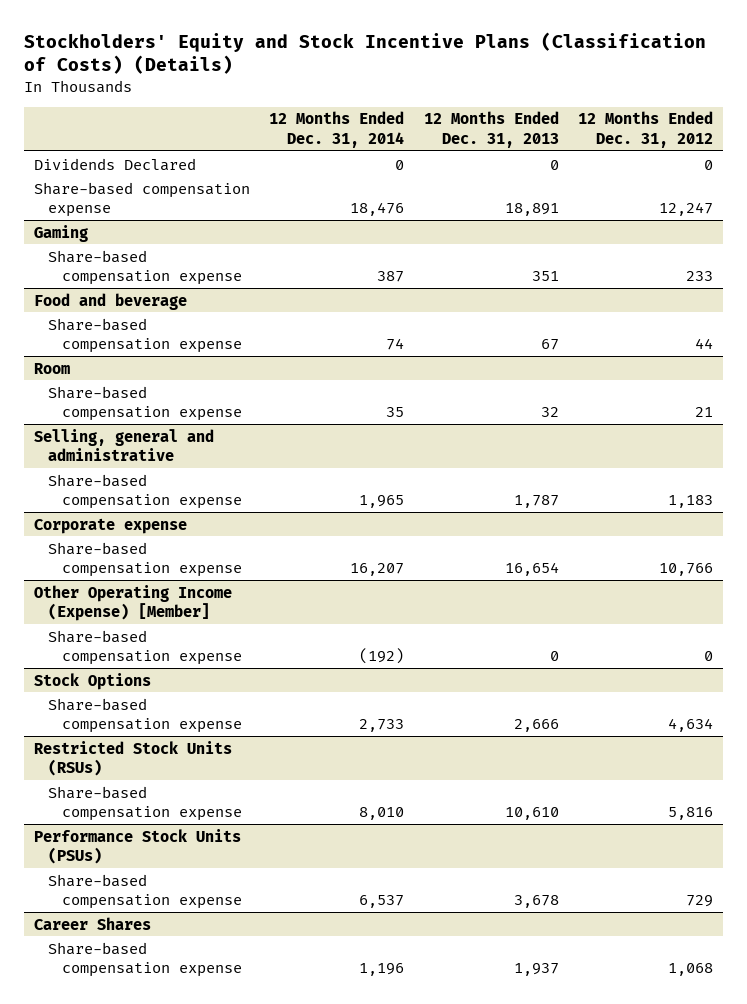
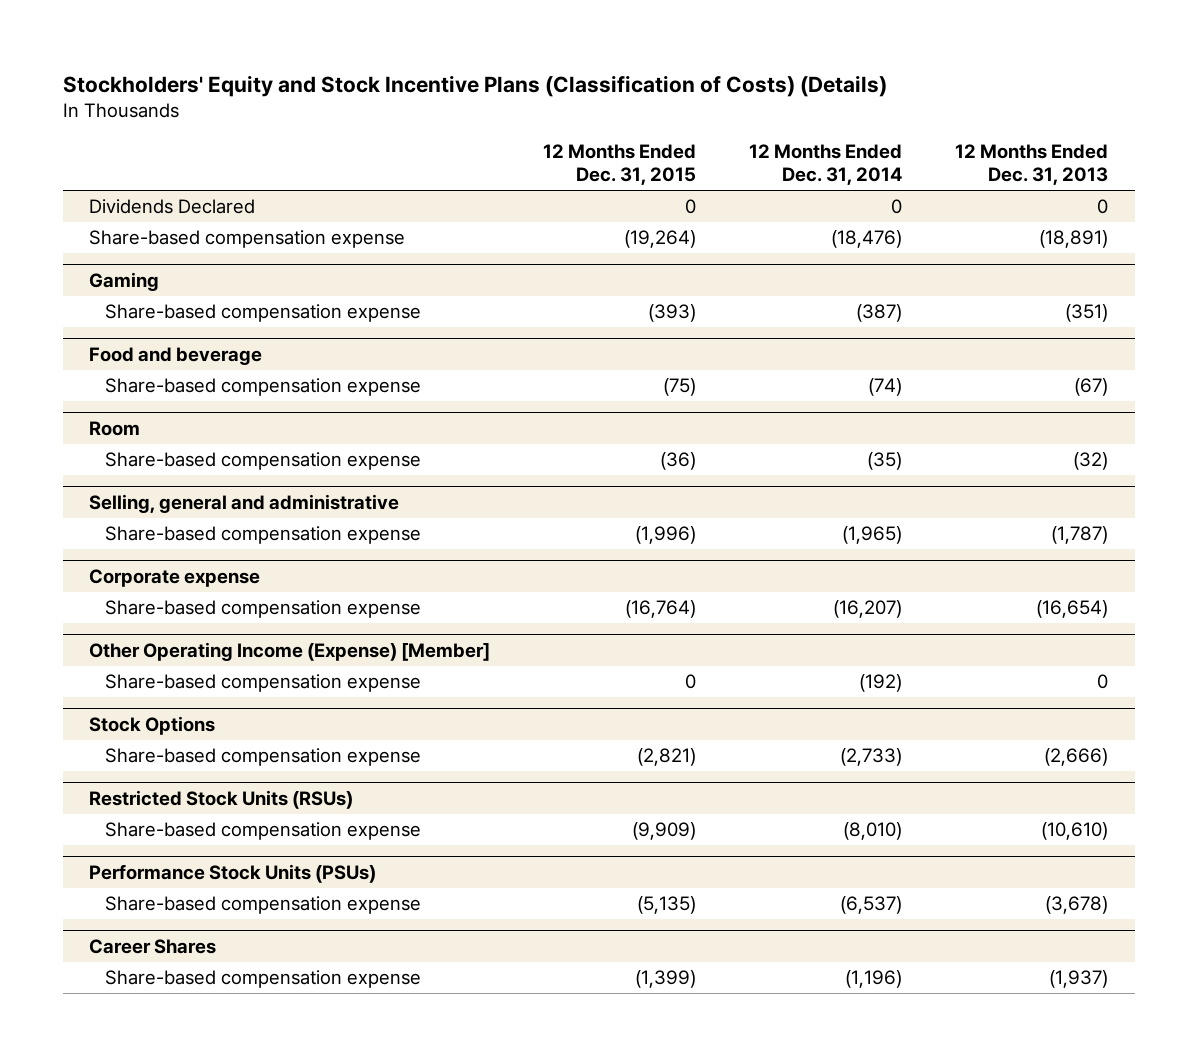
- | 12 Months Ended Dec. 31, 2014 | 12 Months Ended Dec. 31, 2013 | 12 Months Ended Dec. 31, 2012
+ | 12 Months Ended Dec. 31, 2015 | 12 Months Ended Dec. 31, 2014 | 12 Months Ended Dec. 31, 2013
- Share-based compensation expense | 18,476 | 18,891 | 12,247
+ Share-based compensation expense | (19,264) | (18,476) | (18,891)
@ Gaming
- Share-based compensation expense | 387 | 351 | 233
+ Share-based compensation expense | (393) | (387) | (351)
@ Food and beverage
- Share-based compensation expense | 74 | 67 | 44
+ Share-based compensation expense | (75) | (74) | (67)
@ Room
- Share-based compensation expense | 35 | 32 | 21
+ Share-based compensation expense | (36) | (35) | (32)
@ Selling, general and administrative
- Share-based compensation expense | 1,965 | 1,787 | 1,183
+ Share-based compensation expense | (1,996) | (1,965) | (1,787)
@ Corporate expense
- Share-based compensation expense | 16,207 | 16,654 | 10,766
+ Share-based compensation expense | (16,764) | (16,207) | (16,654)
@ Stock Options
- Share-based compensation expense | 2,733 | 2,666 | 4,634
+ Share-based compensation expense | (2,821) | (2,733) | (2,666)
@ Restricted Stock Units (RSUs)
- Share-based compensation expense | 8,010 | 10,610 | 5,816
+ Share-based compensation expense | (9,909) | (8,010) | (10,610)
@ Performance Stock Units (PSUs)
- Share-based compensation expense | 6,537 | 3,678 | 729
+ Share-based compensation expense | (5,135) | (6,537) | (3,678)
@ Career Shares
- Share-based compensation expense | 1,196 | 1,937 | 1,068
+ Share-based compensation expense | (1,399) | (1,196) | (1,937)

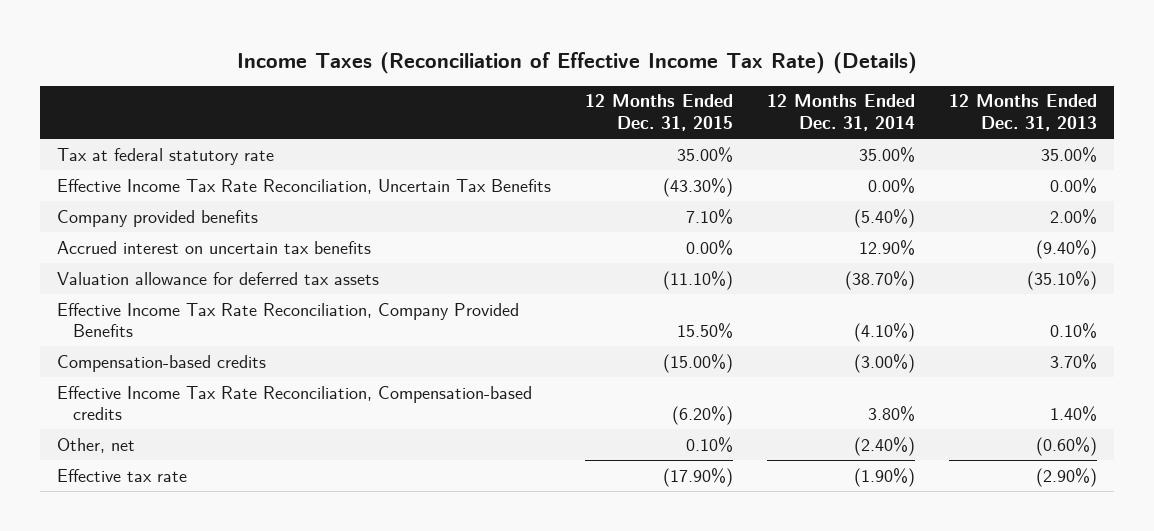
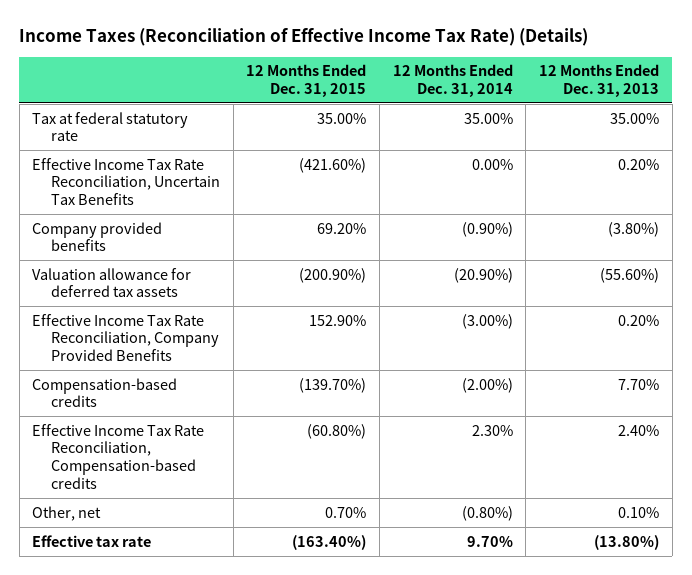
- Effective Income Tax Rate Reconciliation, Uncertain Tax Benefits | (43.30%) | 0.00% | 0.00%
- Company provided benefits | 7.10% | (5.40%) | 2.00%
- Accrued interest on uncertain tax benefits | 0.00% | 12.90% | (9.40%)
- Valuation allowance for deferred tax assets | (11.10%) | (38.70%) | (35.10%)
- Effective Income Tax Rate Reconciliation, Company Provided Benefits | 15.50% | (4.10%) | 0.10%
- Compensation-based credits | (15.00%) | (3.00%) | 3.70%
- Effective Income Tax Rate Reconciliation, Compensation-based credits | (6.20%) | 3.80% | 1.40%
- Other, net | 0.10% | (2.40%) | (0.60%)
- Effective tax rate | (17.90%) | (1.90%) | (2.90%)
+ Effective Income Tax Rate Reconciliation, Uncertain Tax Benefits | (421.60%) | 0.00% | 0.20%
+ Company provided benefits | 69.20% | (0.90%) | (3.80%)
+ Valuation allowance for deferred tax assets | (200.90%) | (20.90%) | (55.60%)
+ Effective Income Tax Rate Reconciliation, Company Provided Benefits | 152.90% | (3.00%) | 0.20%
+ Compensation-based credits | (139.70%) | (2.00%) | 7.70%
+ Effective Income Tax Rate Reconciliation, Compensation-based credits | (60.80%) | 2.30% | 2.40%
+ Other, net | 0.70% | (0.80%) | 0.10%
+ Effective tax rate | (163.40%) | 9.70% | (13.80%)

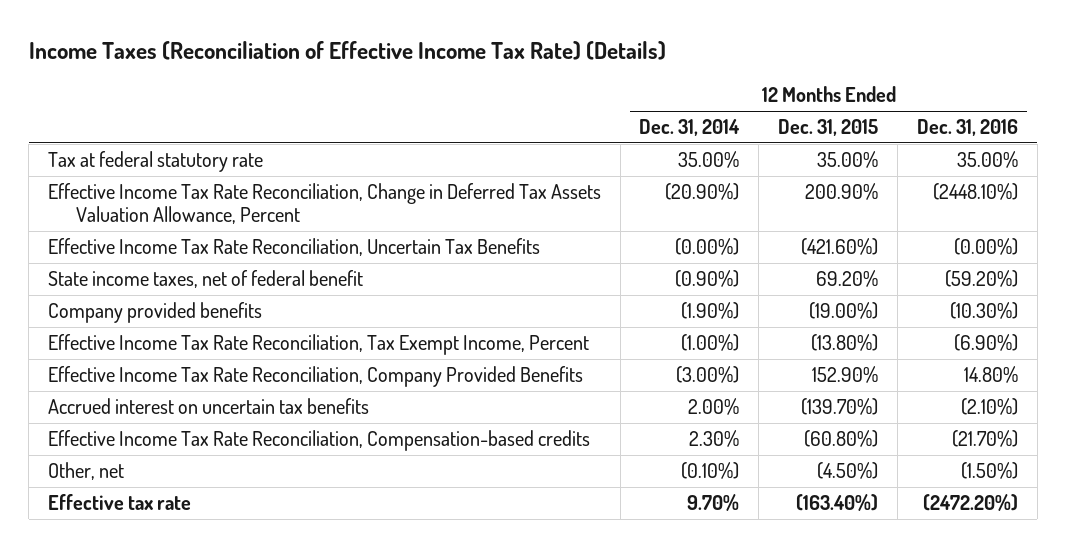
- | 12 Months Ended Dec. 31, 2015 | 12 Months Ended Dec. 31, 2014 | 12 Months Ended Dec. 31, 2013
+ | 12 Months Ended Dec. 31, 2014 | 12 Months Ended Dec. 31, 2015 | 12 Months Ended Dec. 31, 2016
- Effective Income Tax Rate Reconciliation, Uncertain Tax Benefits | (421.60%) | 0.00% | 0.20%
- Company provided benefits | 69.20% | (0.90%) | (3.80%)
- Valuation allowance for deferred tax assets | (200.90%) | (20.90%) | (55.60%)
+ Effective Income Tax Rate Reconciliation, Change in Deferred Tax Assets Valuation Allowance, Percent | (20.90%) | 200.90% | (2448.10%)
+ Effective Income Tax Rate Reconciliation, Uncertain Tax Benefits | (0.00%) | (421.60%) | (0.00%)
+ State income taxes, net of federal benefit | (0.90%) | 69.20% | (59.20%)
+ Company provided benefits | (1.90%) | (19.00%) | (10.30%)
+ Effective Income Tax Rate Reconciliation, Tax Exempt Income, Percent | (1.00%) | (13.80%) | (6.90%)
- Compensation-based credits | (139.70%) | (2.00%) | 7.70%
+ Accrued interest on uncertain tax benefits | 2.00% | (139.70%) | (2.10%)
- Other, net | 0.70% | (0.80%) | 0.10%
+ Other, net | (0.10%) | (4.50%) | (1.50%)

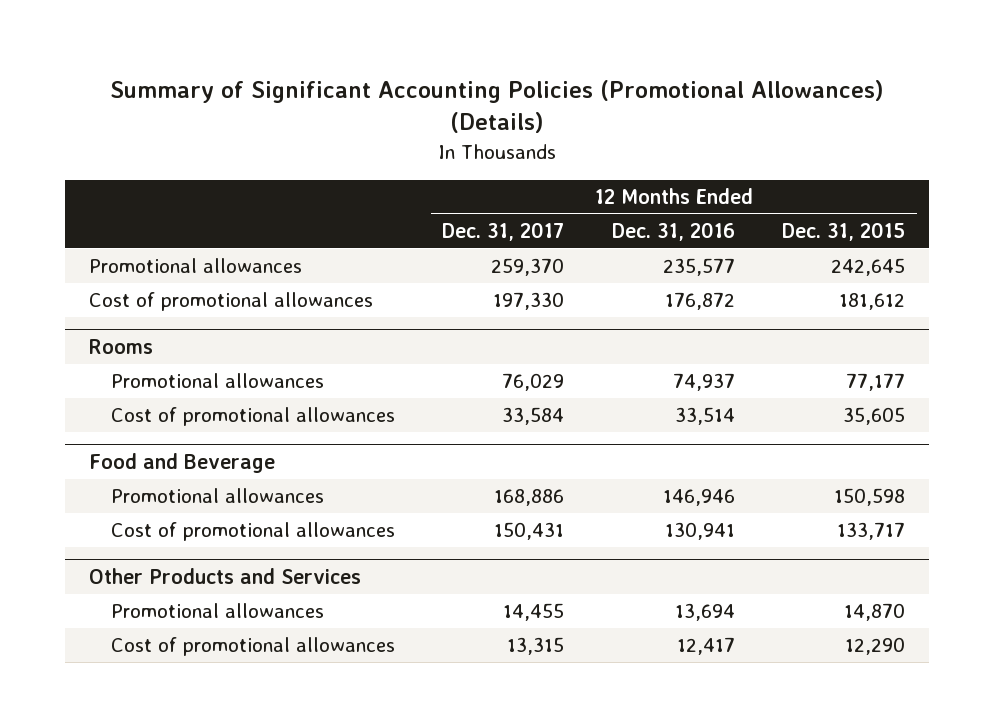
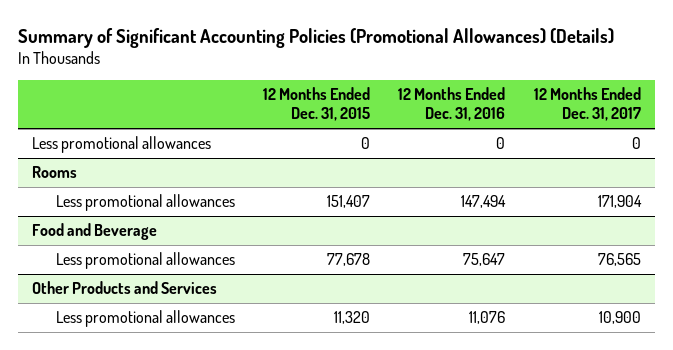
- | 12 Months Ended Dec. 31, 2017 | 12 Months Ended Dec. 31, 2016 | 12 Months Ended Dec. 31, 2015
+ | 12 Months Ended Dec. 31, 2015 | 12 Months Ended Dec. 31, 2016 | 12 Months Ended Dec. 31, 2017
- Promotional allowances | 259,370 | 235,577 | 242,645
- Cost of promotional allowances | 197,330 | 176,872 | 181,612
+ Less promotional allowances | 0 | 0 | 0
@ Rooms
- Promotional allowances | 76,029 | 74,937 | 77,177
- Cost of promotional allowances | 33,584 | 33,514 | 35,605
+ Less promotional allowances | 151,407 | 147,494 | 171,904
@ Food and Beverage
- Promotional allowances | 168,886 | 146,946 | 150,598
- Cost of promotional allowances | 150,431 | 130,941 | 133,717
+ Less promotional allowances | 77,678 | 75,647 | 76,565
@ Other Products and Services
- Promotional allowances | 14,455 | 13,694 | 14,870
- Cost of promotional allowances | 13,315 | 12,417 | 12,290
+ Less promotional allowances | 11,320 | 11,076 | 10,900

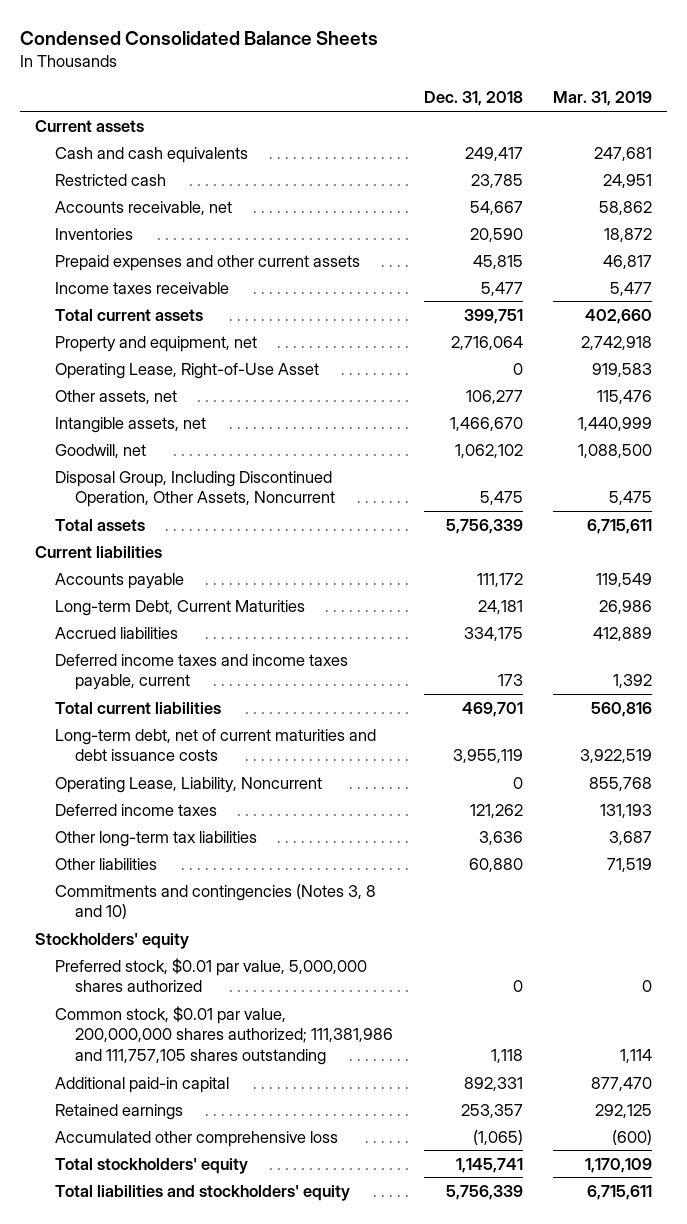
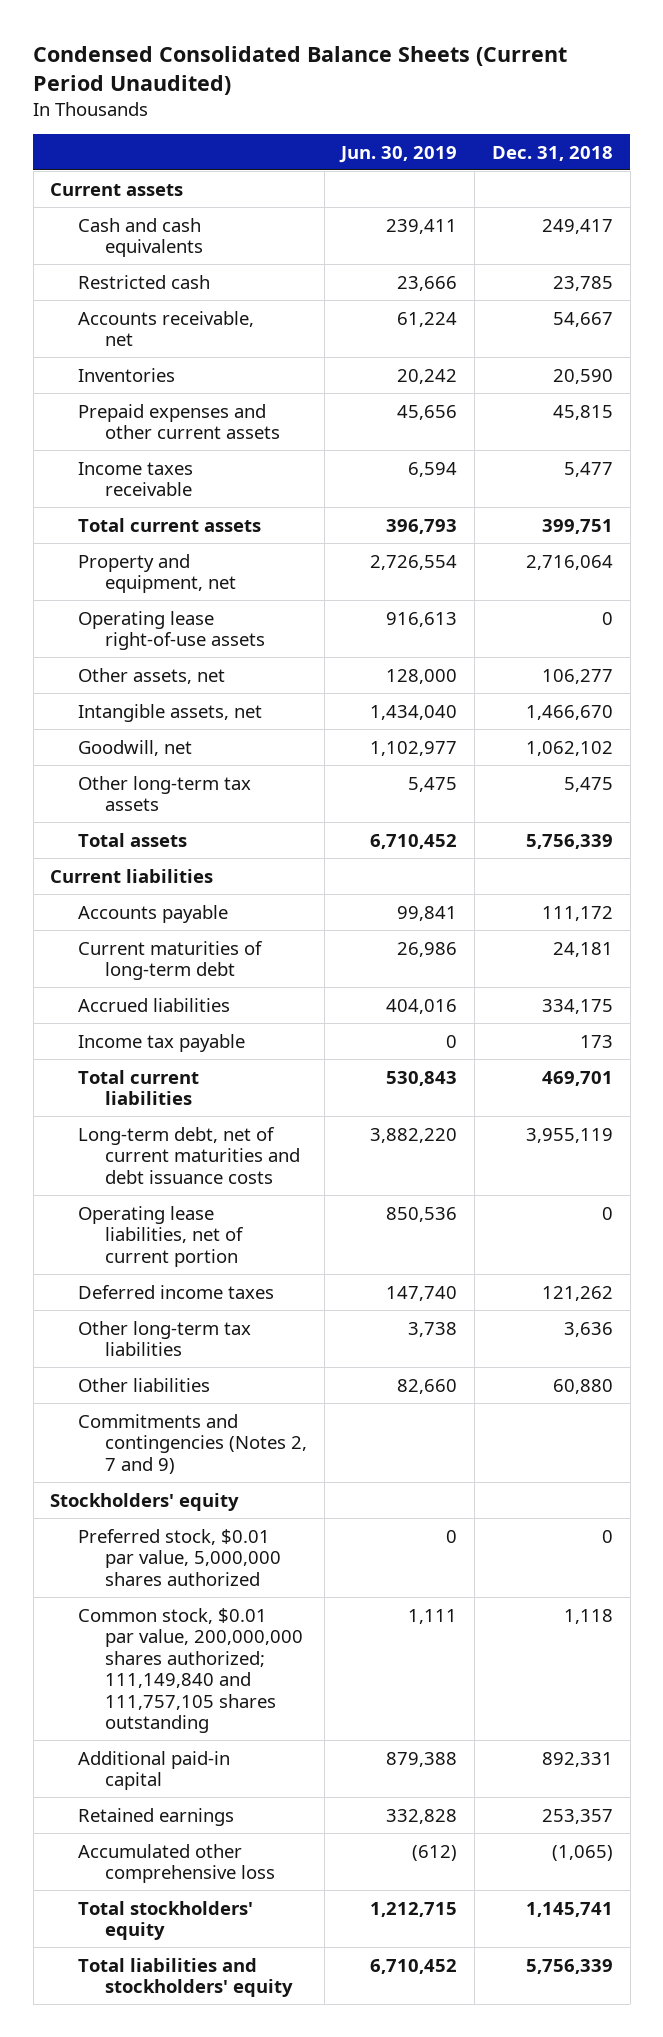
- Condensed Consolidated Balance Sheets
+ Condensed Consolidated Balance Sheets (Current Period Unaudited)
- | Dec. 31, 2018 | Mar. 31, 2019
+ | Jun. 30, 2019 | Dec. 31, 2018
- Operating Lease, Right-of-Use Asset | 0 | 919,583
+ Operating lease right-of-use assets | 916,613 | 0
- Disposal Group, Including Discontinued Operation, Other Assets, Noncurrent | 5,475 | 5,475
+ Other long-term tax assets | 5,475 | 5,475
- Long-term Debt, Current Maturities | 24,181 | 26,986
+ Current maturities of long-term debt | 26,986 | 24,181
- Deferred income taxes and income taxes payable, current | 173 | 1,392
+ Income tax payable | 0 | 173
- Operating Lease, Liability, Noncurrent | 0 | 855,768
+ Operating lease liabilities, net of current portion | 850,536 | 0
- Commitments and contingencies (Notes 3, 8 and 10)
+ Commitments and contingencies (Notes 2, 7 and 9)
- Common stock, $0.01 par value, 200,000,000 shares authorized; 111,381,986 and 111,757,105 shares outstanding | 1,118 | 1,114
+ Common stock, $0.01 par value, 200,000,000 shares authorized; 111,149,840 and 111,757,105 shares outstanding | 1,111 | 1,118

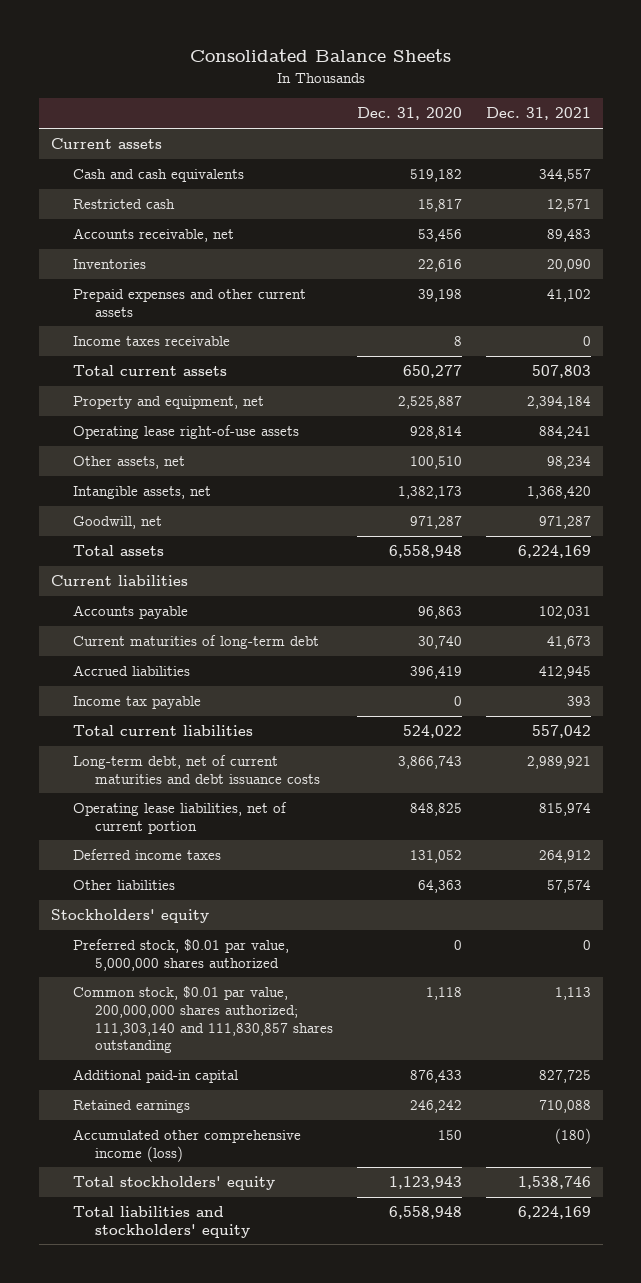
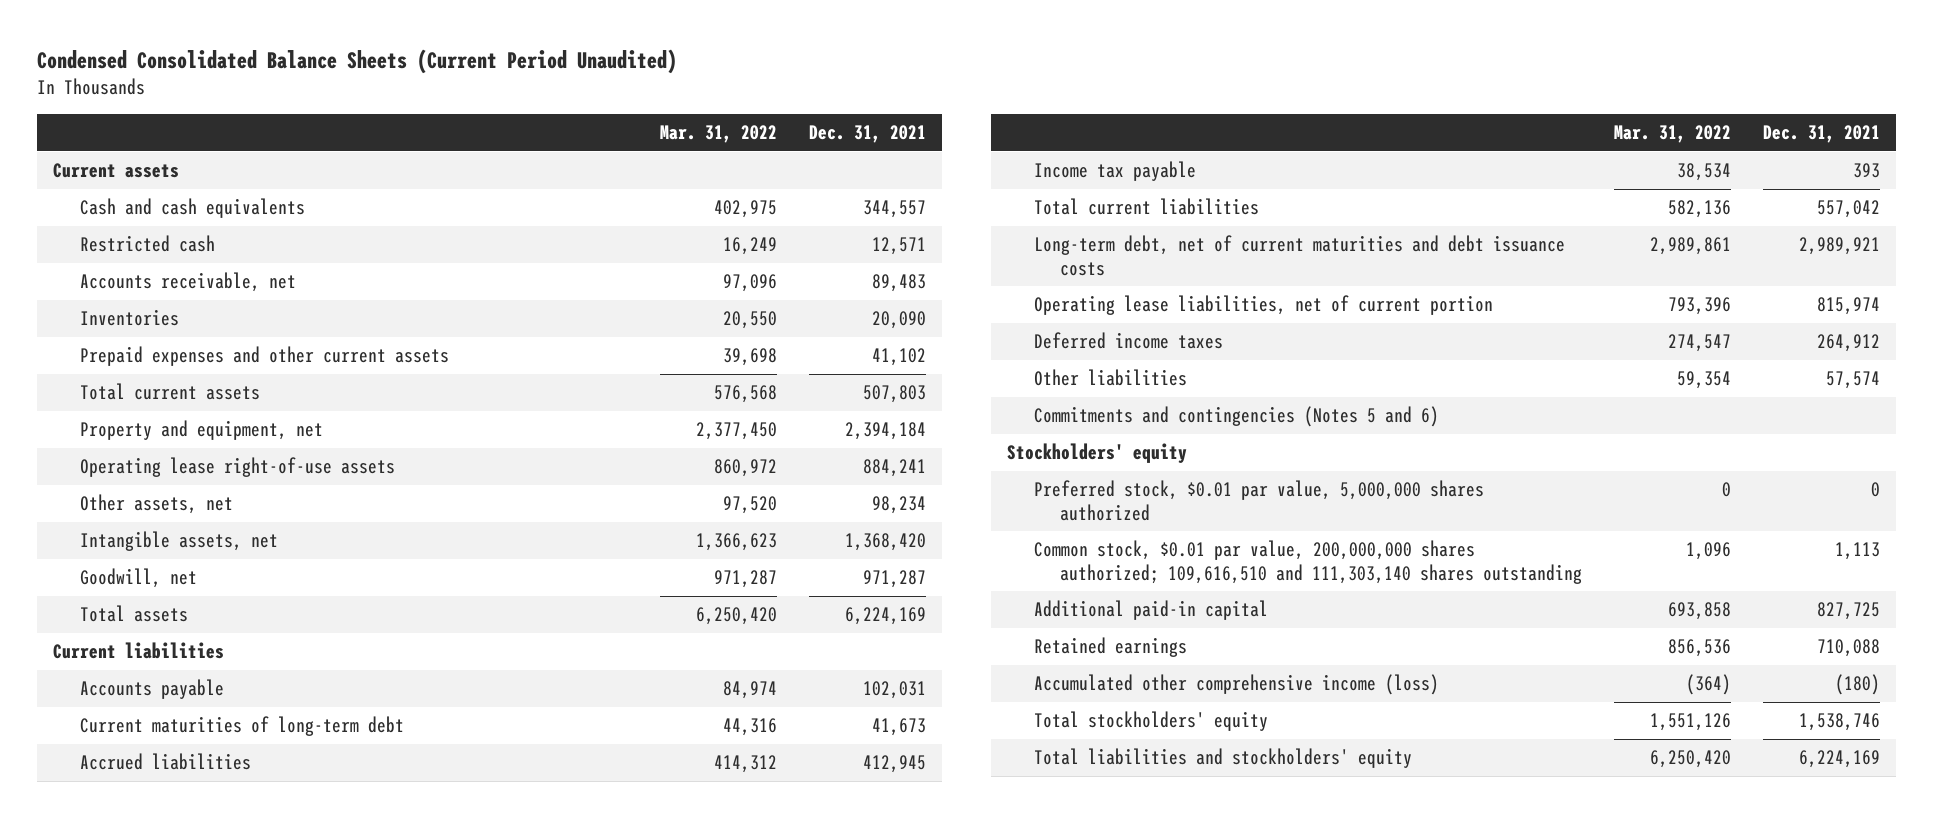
- Consolidated Balance Sheets
+ Condensed Consolidated Balance Sheets (Current Period Unaudited)
- | Dec. 31, 2020 | Dec. 31, 2021
+ | Mar. 31, 2022 | Dec. 31, 2021
- Income taxes receivable | 8 | 0
+ Commitments and contingencies (Notes 5 and 6)
- Common stock, $0.01 par value, 200,000,000 shares authorized; 111,303,140 and 111,830,857 shares outstanding | 1,118 | 1,113
+ Common stock, $0.01 par value, 200,000,000 shares authorized; 109,616,510 and 111,303,140 shares outstanding | 1,096 | 1,113

